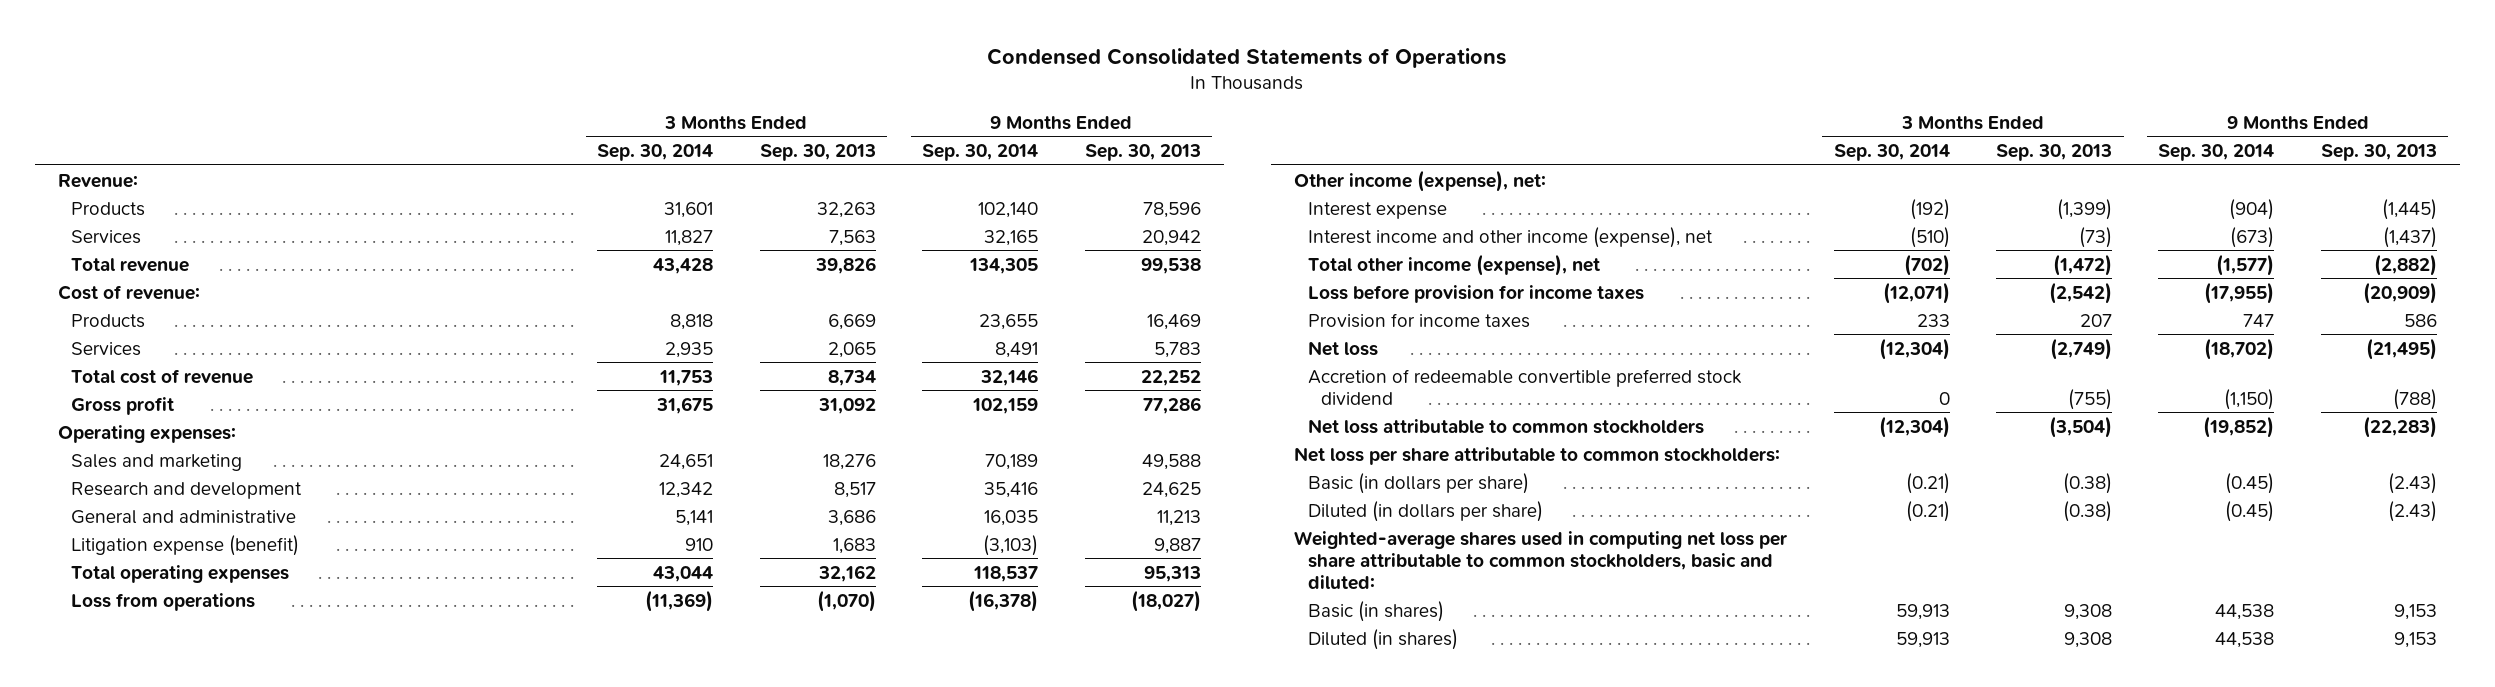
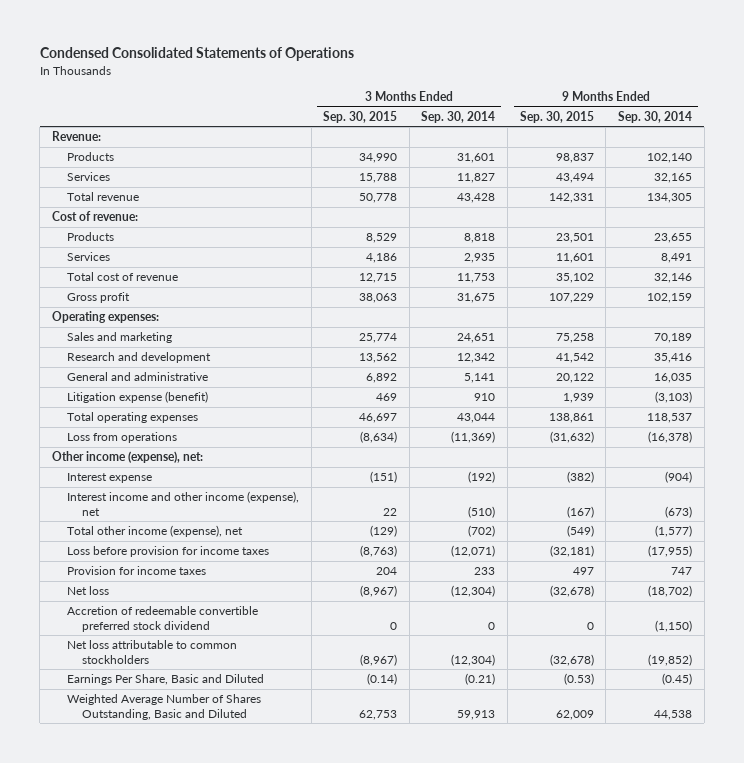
- | 3 Months Ended Sep. 30, 2014 | 3 Months Ended Sep. 30, 2013 | 9 Months Ended Sep. 30, 2014 | 9 Months Ended Sep. 30, 2013
+ | 3 Months Ended Sep. 30, 2015 | 3 Months Ended Sep. 30, 2014 | 9 Months Ended Sep. 30, 2015 | 9 Months Ended Sep. 30, 2014
- Net loss per share attributable to common stockholders:
- Basic (in dollars per share) | (0.21) | (0.38) | (0.45) | (2.43)
- Diluted (in dollars per share) | (0.21) | (0.38) | (0.45) | (2.43)
- Weighted-average shares used in computing net loss per share attributable to common stockholders, basic and diluted:
- Basic (in shares) | 59,913 | 9,308 | 44,538 | 9,153
- Diluted (in shares) | 59,913 | 9,308 | 44,538 | 9,153
+ Earnings Per Share, Basic and Diluted | (0.14) | (0.21) | (0.53) | (0.45)
+ Weighted Average Number of Shares Outstanding, Basic and Diluted | 62,753 | 59,913 | 62,009 | 44,538

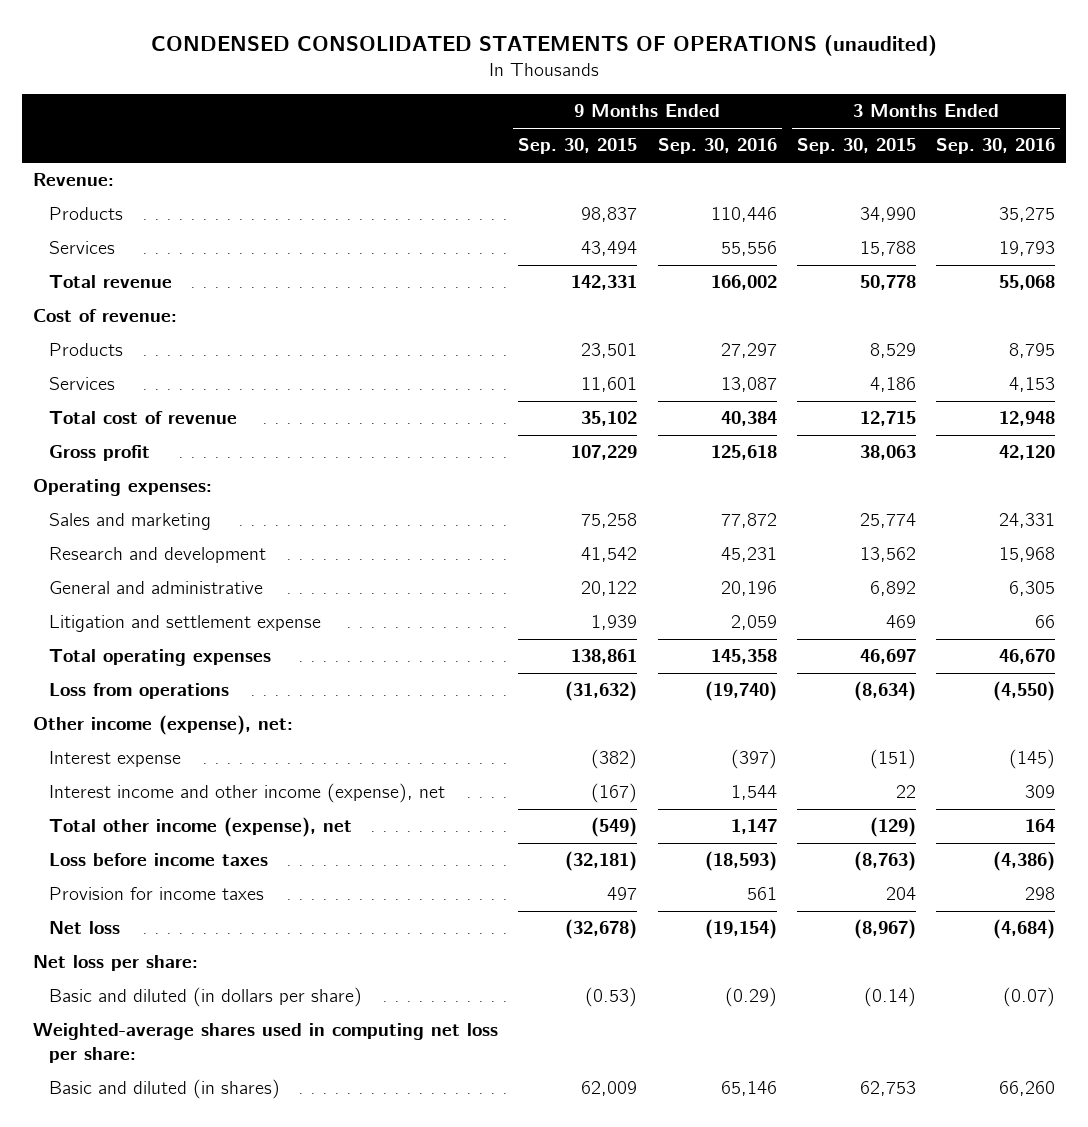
- Condensed Consolidated Statements of Operations
+ CONDENSED CONSOLIDATED STATEMENTS OF OPERATIONS (unaudited)
- | 3 Months Ended Sep. 30, 2015 | 3 Months Ended Sep. 30, 2014 | 9 Months Ended Sep. 30, 2015 | 9 Months Ended Sep. 30, 2014
+ | 9 Months Ended Sep. 30, 2015 | 9 Months Ended Sep. 30, 2016 | 3 Months Ended Sep. 30, 2015 | 3 Months Ended Sep. 30, 2016
- Litigation expense (benefit) | 469 | 910 | 1,939 | (3,103)
+ Litigation and settlement expense | 1,939 | 2,059 | 469 | 66
- Loss before provision for income taxes | (8,763) | (12,071) | (32,181) | (17,955)
+ Loss before income taxes | (32,181) | (18,593) | (8,763) | (4,386)
- Accretion of redeemable convertible preferred stock dividend | 0 | 0 | 0 | (1,150)
- Net loss attributable to common stockholders | (8,967) | (12,304) | (32,678) | (19,852)
- Earnings Per Share, Basic and Diluted | (0.14) | (0.21) | (0.53) | (0.45)
- Weighted Average Number of Shares Outstanding, Basic and Diluted | 62,753 | 59,913 | 62,009 | 44,538
+ Net loss per share:
+ Basic and diluted (in dollars per share) | (0.53) | (0.29) | (0.14) | (0.07)
+ Weighted-average shares used in computing net loss per share:
+ Basic and diluted (in shares) | 62,009 | 65,146 | 62,753 | 66,260

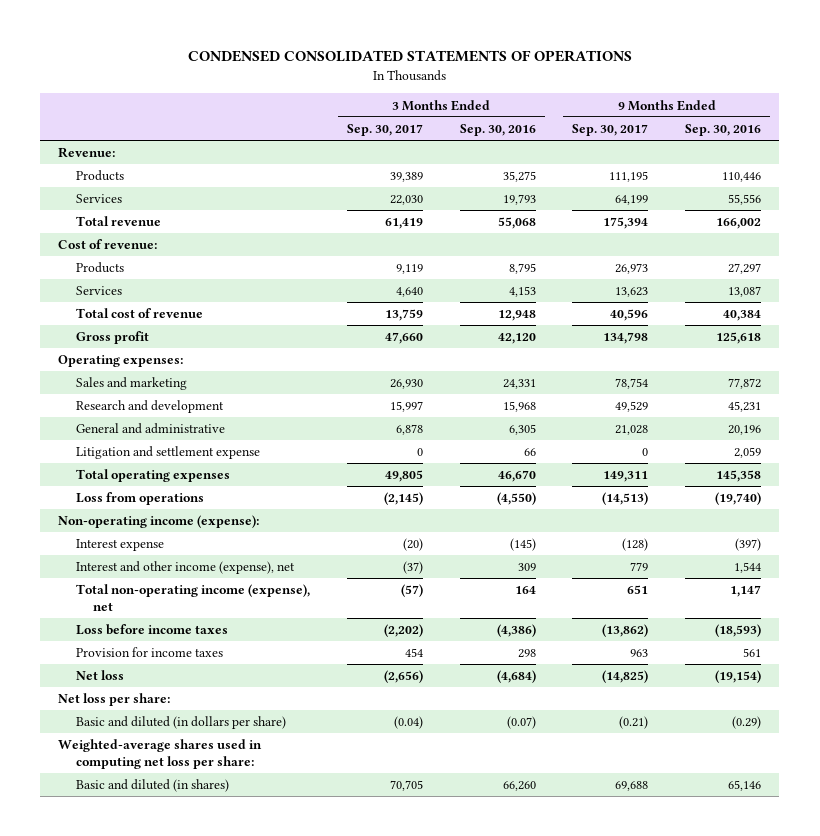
- CONDENSED CONSOLIDATED STATEMENTS OF OPERATIONS (unaudited)
+ CONDENSED CONSOLIDATED STATEMENTS OF OPERATIONS
- | 9 Months Ended Sep. 30, 2015 | 9 Months Ended Sep. 30, 2016 | 3 Months Ended Sep. 30, 2015 | 3 Months Ended Sep. 30, 2016
+ | 3 Months Ended Sep. 30, 2017 | 3 Months Ended Sep. 30, 2016 | 9 Months Ended Sep. 30, 2017 | 9 Months Ended Sep. 30, 2016
- Other income (expense), net:
+ Non-operating income (expense):
- Interest income and other income (expense), net | (167) | 1,544 | 22 | 309
- Total other income (expense), net | (549) | 1,147 | (129) | 164
+ Interest and other income (expense), net | (37) | 309 | 779 | 1,544
+ Total non-operating income (expense), net | (57) | 164 | 651 | 1,147

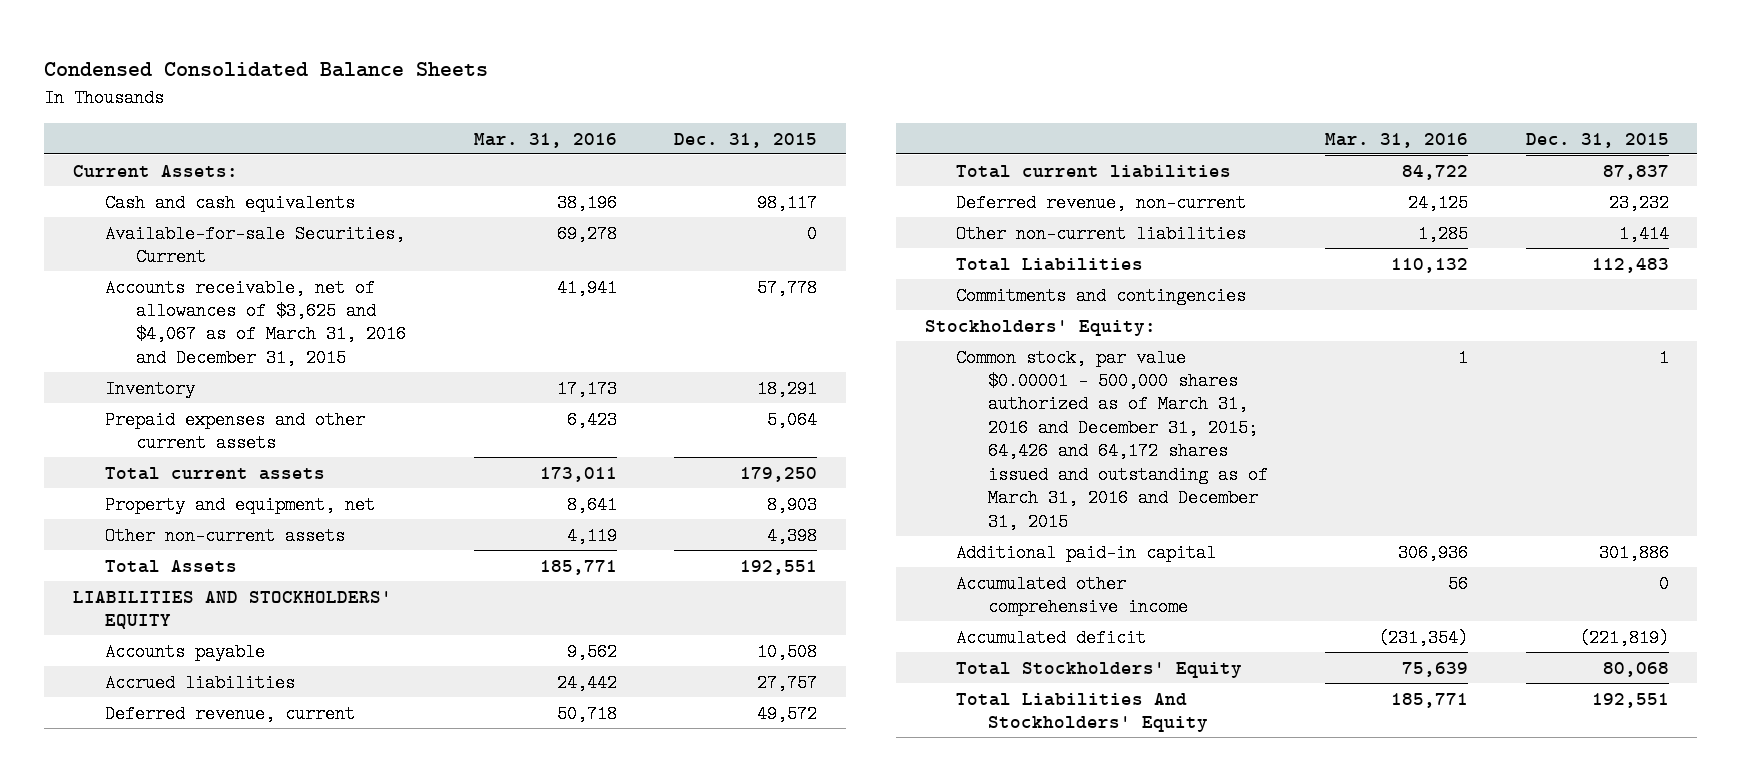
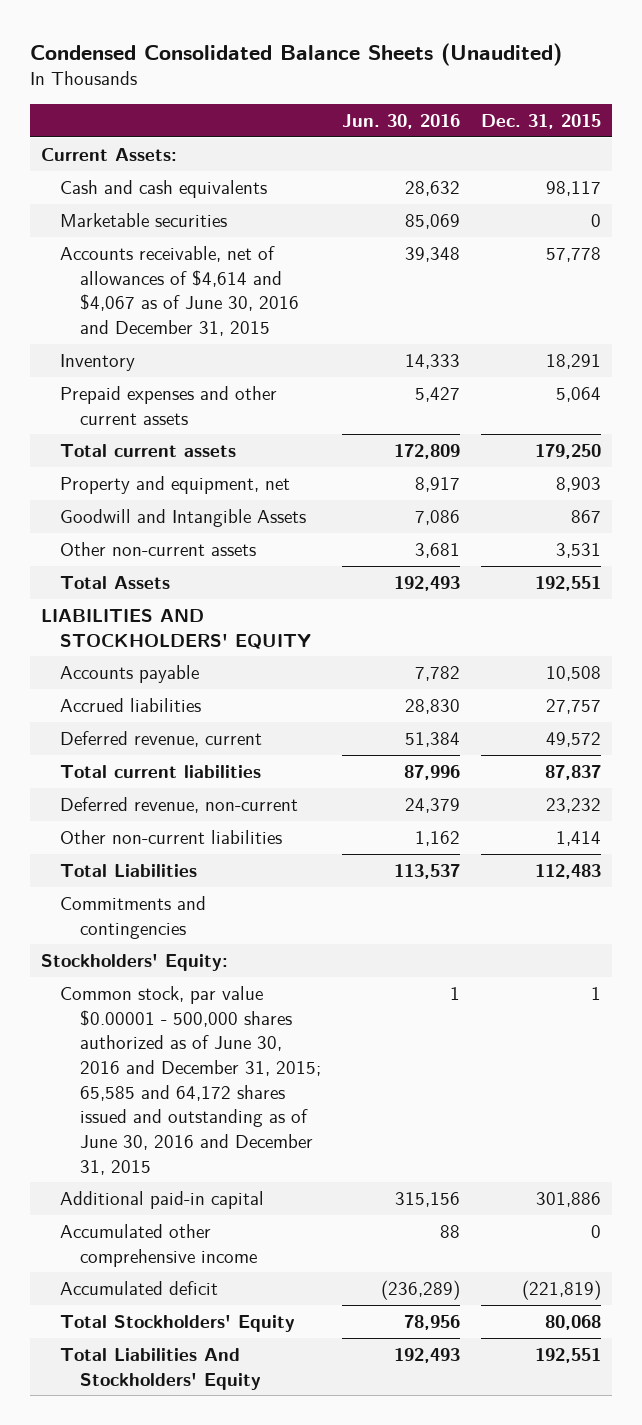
- Condensed Consolidated Balance Sheets
+ Condensed Consolidated Balance Sheets (Unaudited)
- | Mar. 31, 2016 | Dec. 31, 2015
+ | Jun. 30, 2016 | Dec. 31, 2015
- Available-for-sale Securities, Current | 69,278 | 0
- Accounts receivable, net of allowances of $3,625 and $4,067 as of March 31, 2016 and December 31, 2015 | 41,941 | 57,778
+ Marketable securities | 85,069 | 0
+ Accounts receivable, net of allowances of $4,614 and $4,067 as of June 30, 2016 and December 31, 2015 | 39,348 | 57,778
- Other non-current assets | 4,119 | 4,398
+ Goodwill and Intangible Assets | 7,086 | 867
+ Other non-current assets | 3,681 | 3,531
- Common stock, par value $0.00001 - 500,000 shares authorized as of March 31, 2016 and December 31, 2015; 64,426 and 64,172 shares issued and outstanding as of March 31, 2016 and December 31, 2015 | 1 | 1
+ Common stock, par value $0.00001 - 500,000 shares authorized as of June 30, 2016 and December 31, 2015; 65,585 and 64,172 shares issued and outstanding as of June 30, 2016 and December 31, 2015 | 1 | 1

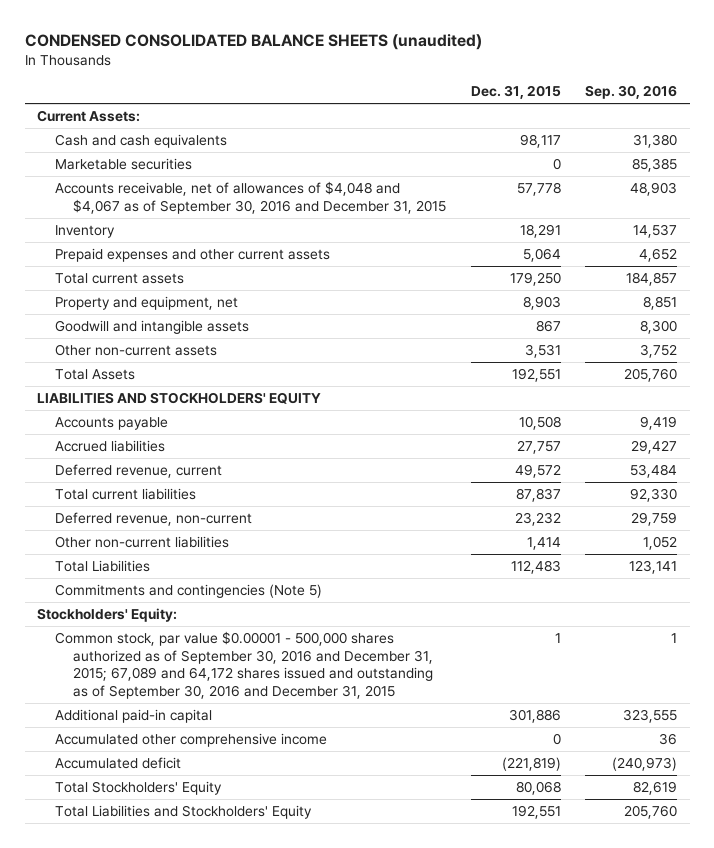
- Condensed Consolidated Balance Sheets (Unaudited)
+ CONDENSED CONSOLIDATED BALANCE SHEETS (unaudited)
- | Jun. 30, 2016 | Dec. 31, 2015
+ | Dec. 31, 2015 | Sep. 30, 2016
- Accounts receivable, net of allowances of $4,614 and $4,067 as of June 30, 2016 and December 31, 2015 | 39,348 | 57,778
+ Accounts receivable, net of allowances of $4,048 and $4,067 as of September 30, 2016 and December 31, 2015 | 57,778 | 48,903
- Goodwill and Intangible Assets | 7,086 | 867
+ Goodwill and intangible assets | 867 | 8,300
- Commitments and contingencies
+ Commitments and contingencies (Note 5)
- Common stock, par value $0.00001 - 500,000 shares authorized as of June 30, 2016 and December 31, 2015; 65,585 and 64,172 shares issued and outstanding as of June 30, 2016 and December 31, 2015 | 1 | 1
+ Common stock, par value $0.00001 - 500,000 shares authorized as of September 30, 2016 and December 31, 2015; 67,089 and 64,172 shares issued and outstanding as of September 30, 2016 and December 31, 2015 | 1 | 1
- Total Liabilities And Stockholders' Equity | 192,493 | 192,551
+ Total Liabilities and Stockholders' Equity | 192,551 | 205,760

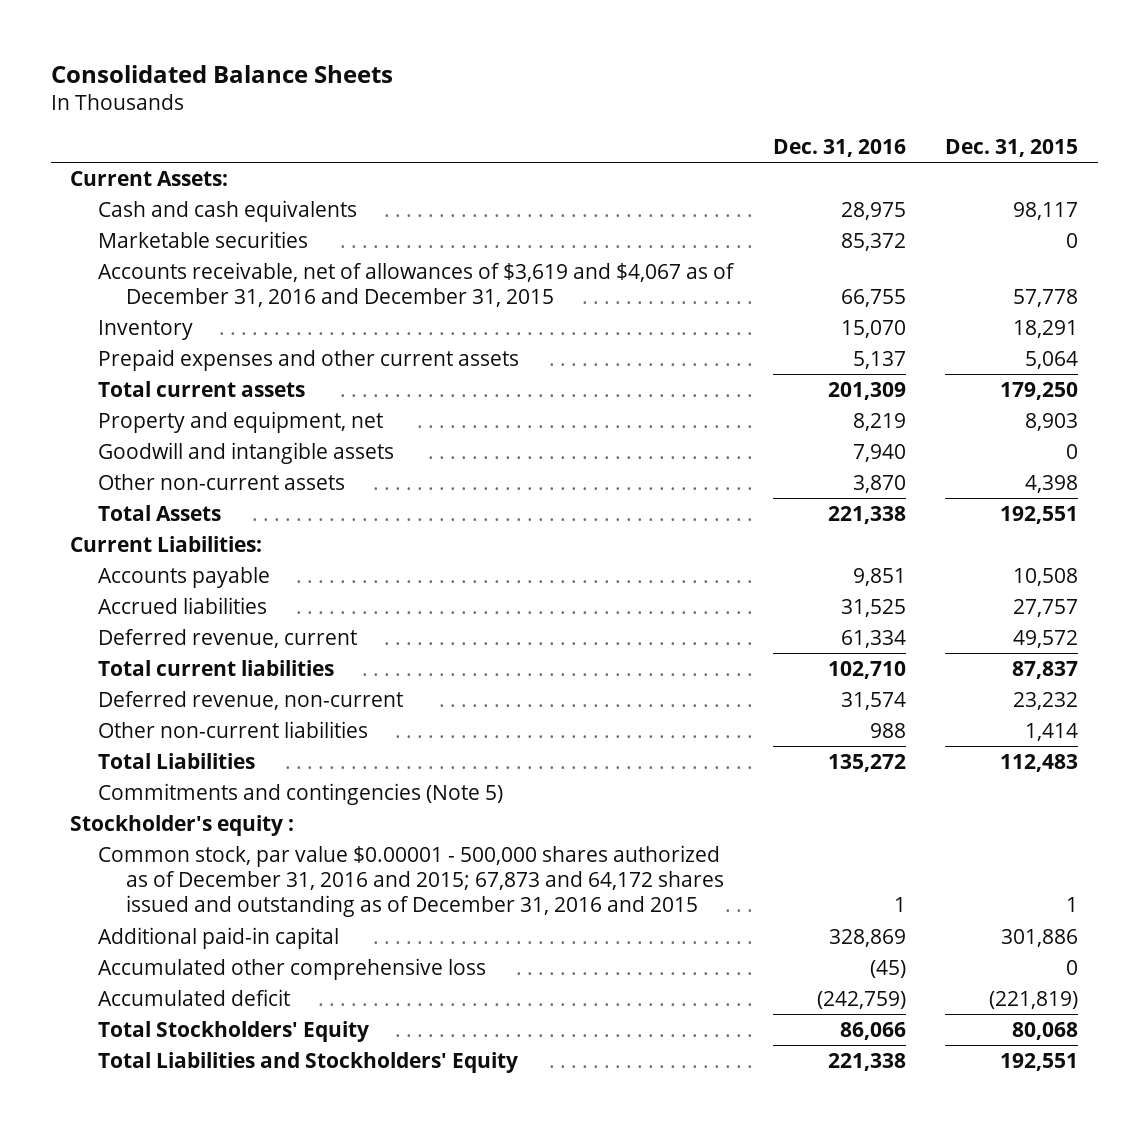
- CONDENSED CONSOLIDATED BALANCE SHEETS (unaudited)
+ Consolidated Balance Sheets
- | Dec. 31, 2015 | Sep. 30, 2016
+ | Dec. 31, 2016 | Dec. 31, 2015
- Accounts receivable, net of allowances of $4,048 and $4,067 as of September 30, 2016 and December 31, 2015 | 57,778 | 48,903
+ Accounts receivable, net of allowances of $3,619 and $4,067 as of December 31, 2016 and December 31, 2015 | 66,755 | 57,778
- Goodwill and intangible assets | 867 | 8,300
- Other non-current assets | 3,531 | 3,752
+ Goodwill and intangible assets | 7,940 | 0
+ Other non-current assets | 3,870 | 4,398
- LIABILITIES AND STOCKHOLDERS' EQUITY
+ Current Liabilities:
- Stockholders' Equity:
- Common stock, par value $0.00001 - 500,000 shares authorized as of September 30, 2016 and December 31, 2015; 67,089 and 64,172 shares issued and outstanding as of September 30, 2016 and December 31, 2015 | 1 | 1
+ Stockholder's equity :
+ Common stock, par value $0.00001 - 500,000 shares authorized as of December 31, 2016 and 2015; 67,873 and 64,172 shares issued and outstanding as of December 31, 2016 and 2015 | 1 | 1
- Accumulated other comprehensive income | 0 | 36
+ Accumulated other comprehensive loss | (45) | 0

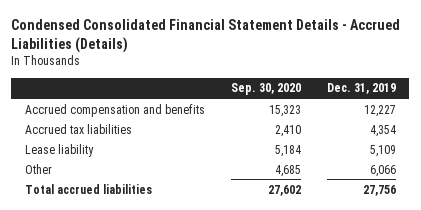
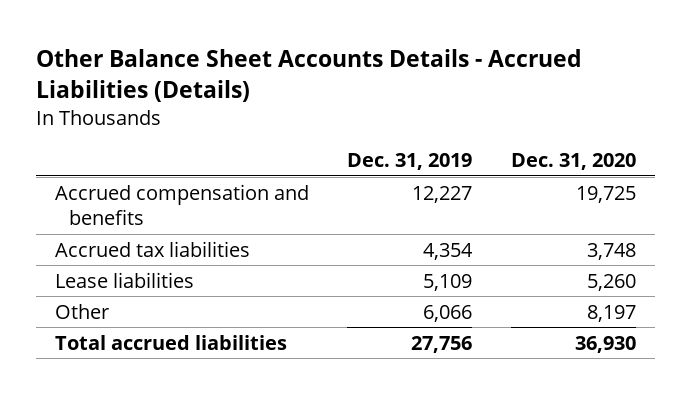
- Condensed Consolidated Financial Statement Details - Accrued Liabilities (Details)
+ Other Balance Sheet Accounts Details - Accrued Liabilities (Details)
- | Sep. 30, 2020 | Dec. 31, 2019
+ | Dec. 31, 2019 | Dec. 31, 2020
- Lease liability | 5,184 | 5,109
+ Lease liabilities | 5,109 | 5,260

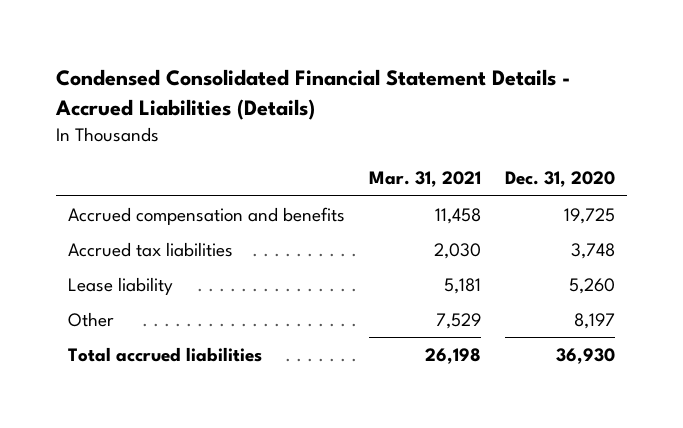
- Other Balance Sheet Accounts Details - Accrued Liabilities (Details)
+ Condensed Consolidated Financial Statement Details - Accrued Liabilities (Details)
- | Dec. 31, 2019 | Dec. 31, 2020
+ | Mar. 31, 2021 | Dec. 31, 2020
- Lease liabilities | 5,109 | 5,260
+ Lease liability | 5,181 | 5,260

